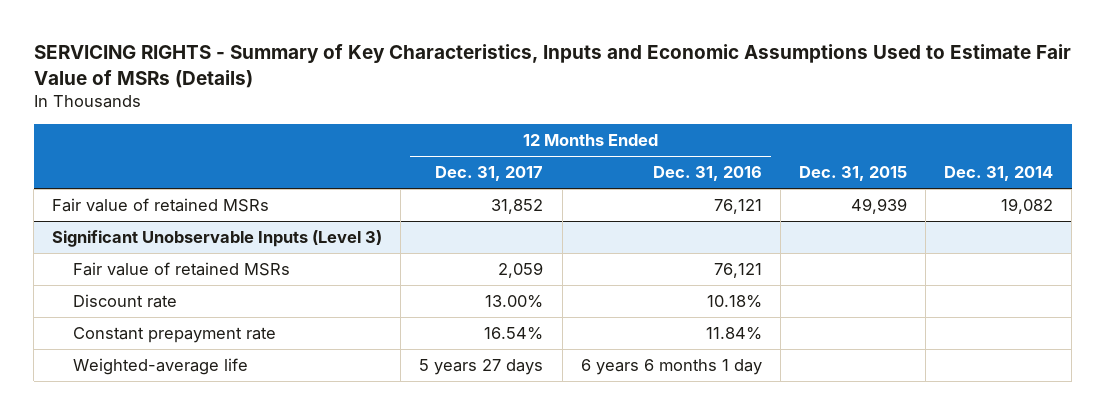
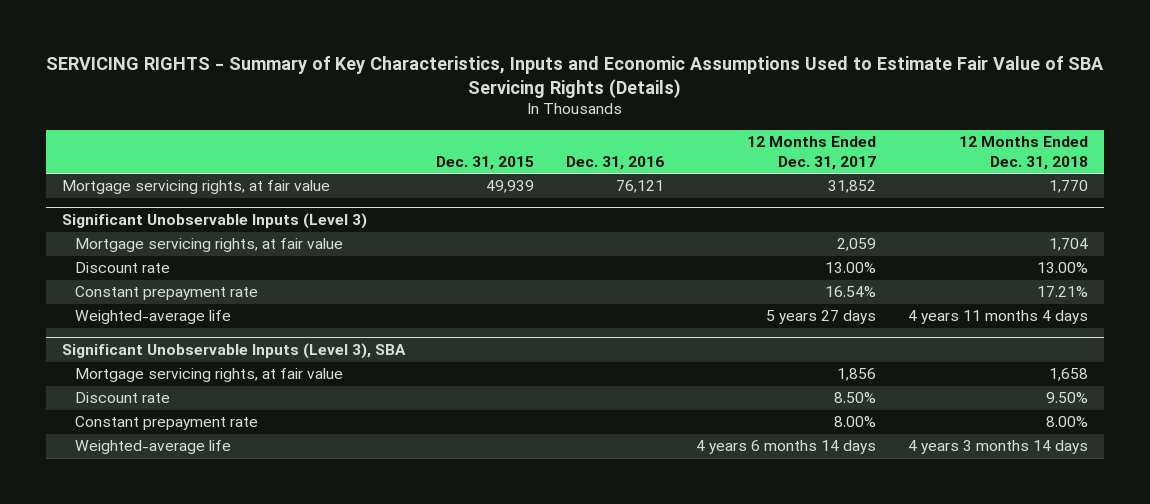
- SERVICING RIGHTS - Summary of Key Characteristics, Inputs and Economic Assumptions Used to Estimate Fair Value of MSRs (Details)
+ SERVICING RIGHTS - Summary of Key Characteristics, Inputs and Economic Assumptions Used to Estimate Fair Value of SBA Servicing Rights (Details)
- | 12 Months Ended Dec. 31, 2017 | 12 Months Ended Dec. 31, 2016 | Dec. 31, 2015 | Dec. 31, 2014
+ | Dec. 31, 2015 | Dec. 31, 2016 | 12 Months Ended Dec. 31, 2017 | 12 Months Ended Dec. 31, 2018
- Fair value of retained MSRs | 31,852 | 76,121 | 49,939 | 19,082
+ Mortgage servicing rights, at fair value | 49,939 | 76,121 | 31,852 | 1,770
@ Significant Unobservable Inputs (Level 3)
- Fair value of retained MSRs | 2,059 | 76,121 | |
+ Mortgage servicing rights, at fair value | | | 2,059 | 1,704
+ Significant Unobservable Inputs (Level 3), SBA
+ Mortgage servicing rights, at fair value | | | 1,856 | 1,658
+ Discount rate | | | 8.50% | 9.50%
+ Constant prepayment rate | | | 8.00% | 8.00%
+ Weighted-average life | | | 4 years 6 months 14 days | 4 years 3 months 14 days

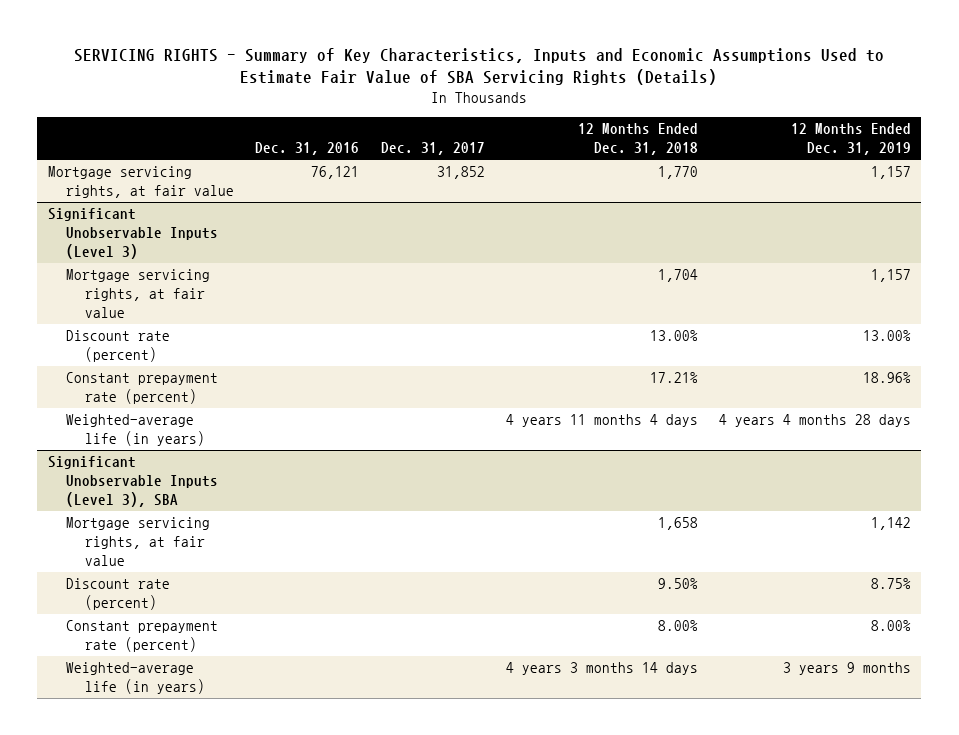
- | Dec. 31, 2015 | Dec. 31, 2016 | 12 Months Ended Dec. 31, 2017 | 12 Months Ended Dec. 31, 2018
+ | Dec. 31, 2016 | Dec. 31, 2017 | 12 Months Ended Dec. 31, 2018 | 12 Months Ended Dec. 31, 2019
@ Significant Unobservable Inputs (Level 3)
- Discount rate | | | 13.00% | 13.00%
- Constant prepayment rate | | | 16.54% | 17.21%
- Weighted-average life | | | 5 years 27 days | 4 years 11 months 4 days
+ Discount rate (percent) | | | 13.00% | 13.00%
+ Constant prepayment rate (percent) | | | 17.21% | 18.96%
+ Weighted-average life (in years) | | | 4 years 11 months 4 days | 4 years 4 months 28 days
@ Significant Unobservable Inputs (Level 3), SBA
- Discount rate | | | 8.50% | 9.50%
- Constant prepayment rate | | | 8.00% | 8.00%
- Weighted-average life | | | 4 years 6 months 14 days | 4 years 3 months 14 days
+ Discount rate (percent) | | | 9.50% | 8.75%
+ Constant prepayment rate (percent) | | | 8.00% | 8.00%
+ Weighted-average life (in years) | | | 4 years 3 months 14 days | 3 years 9 months

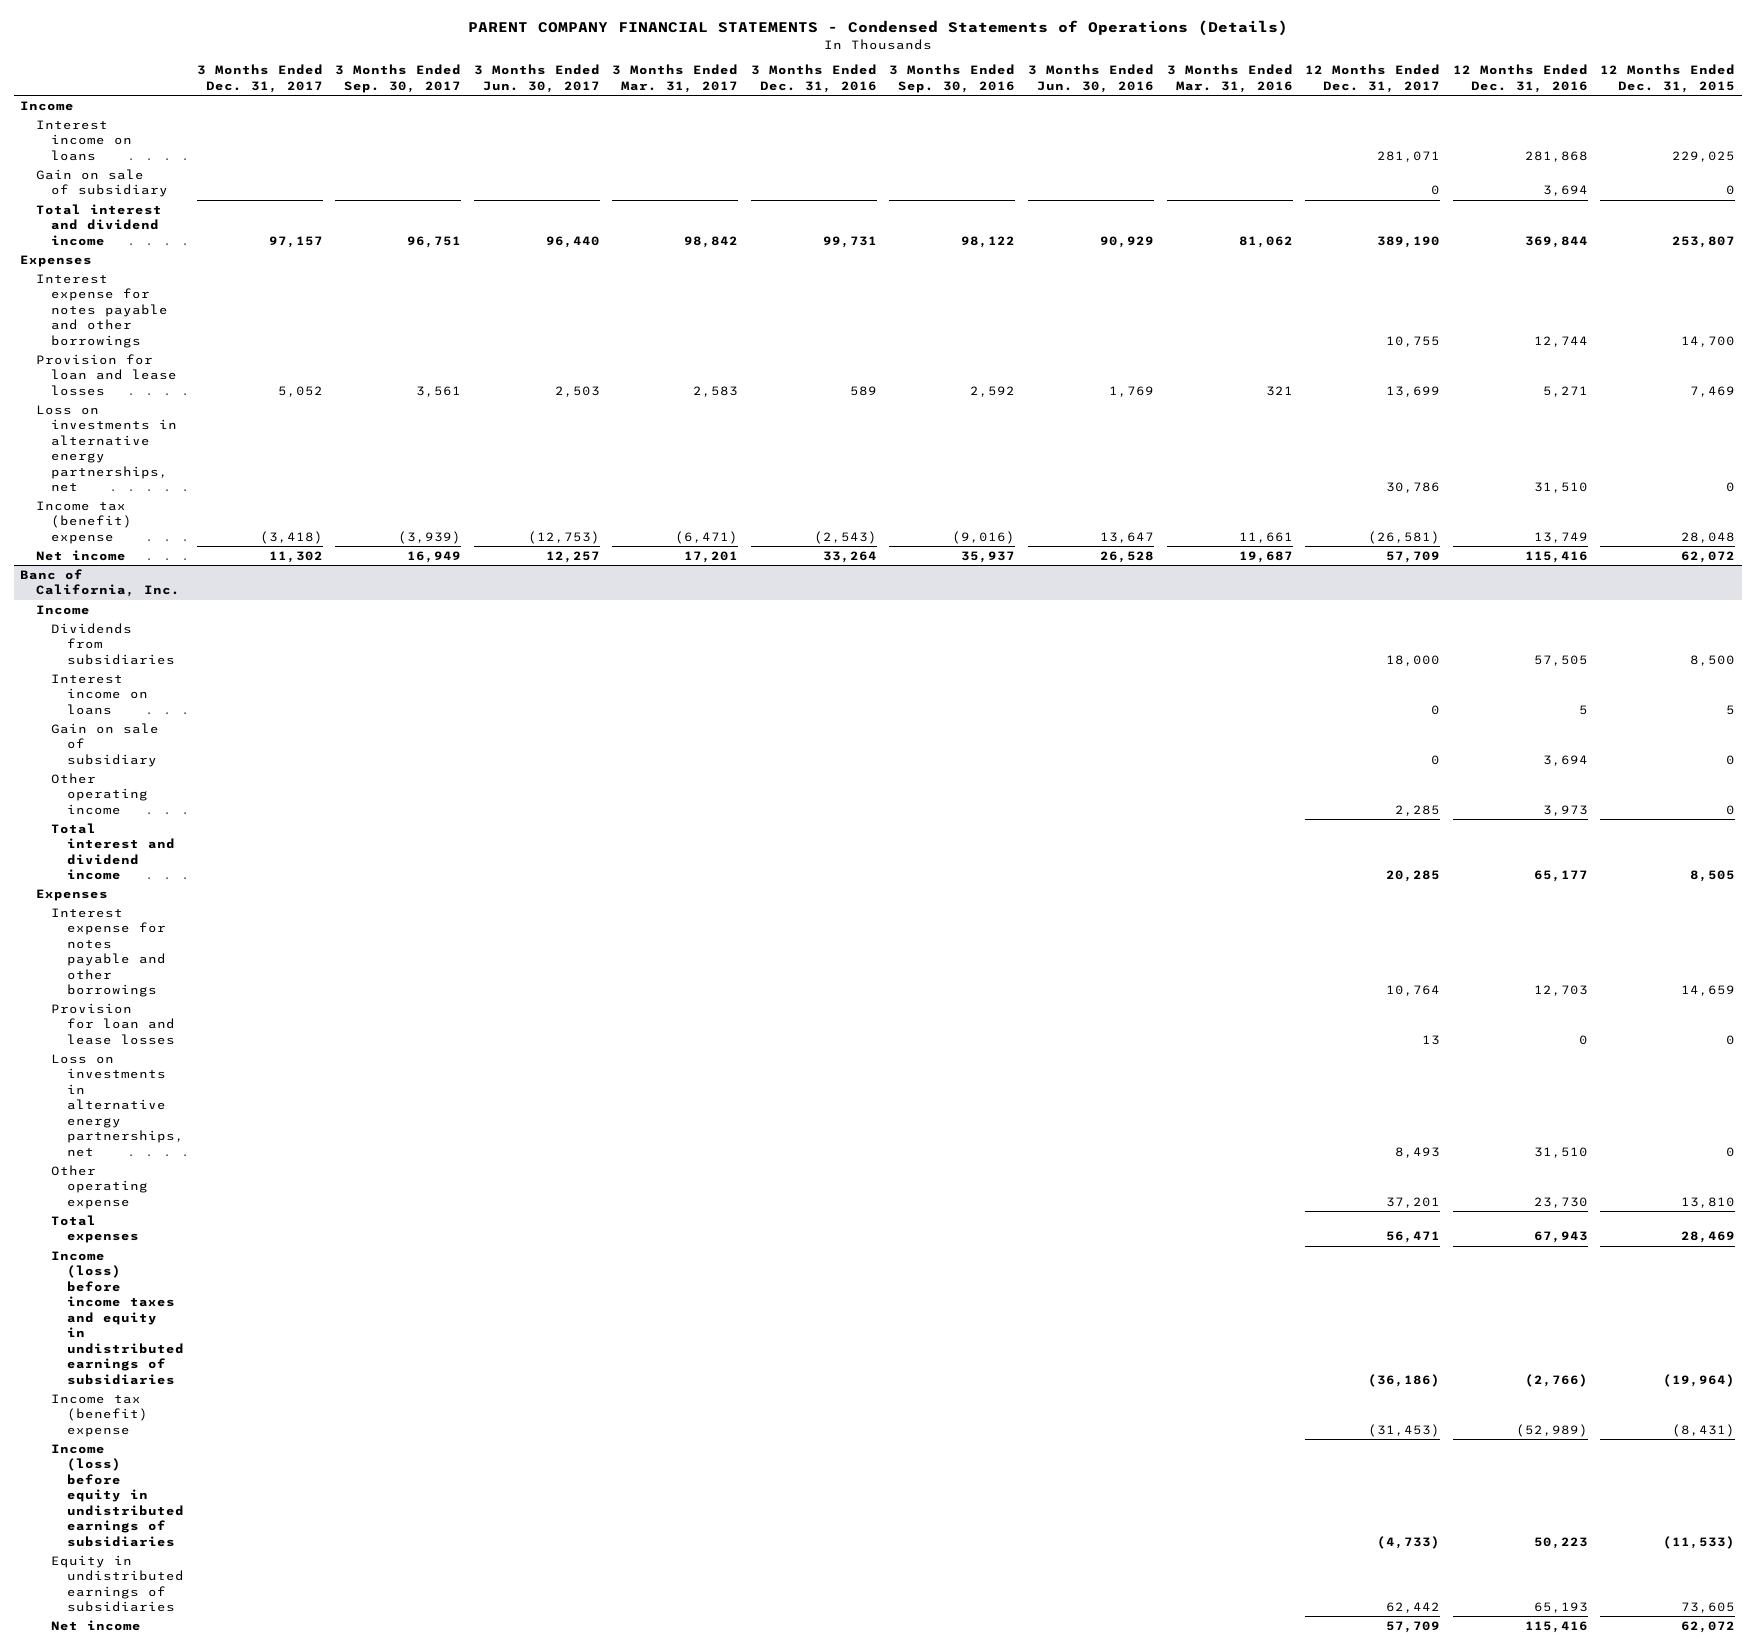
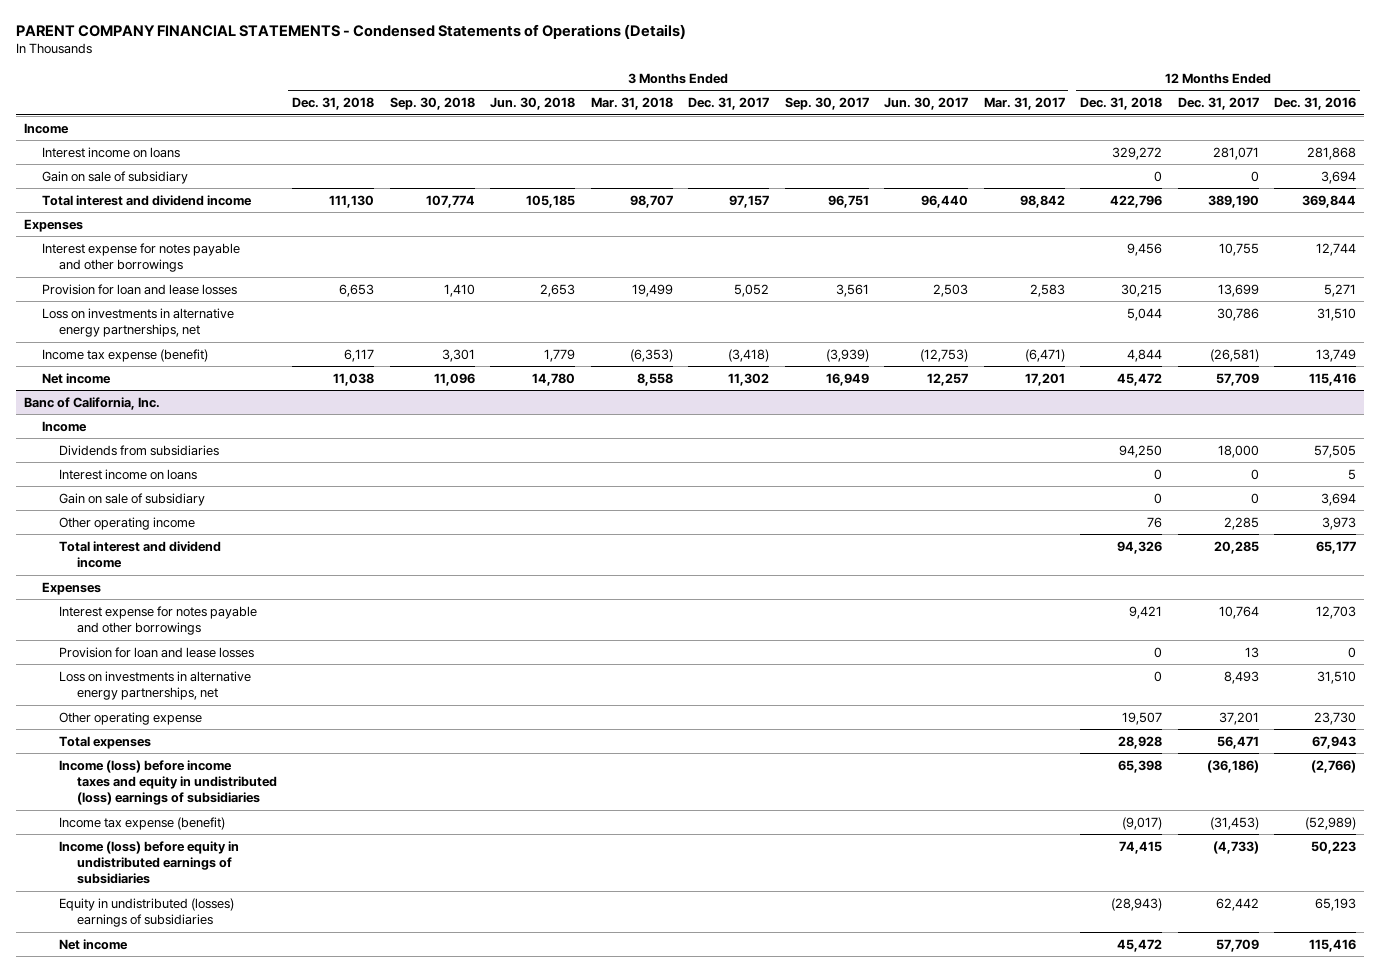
- | 3 Months Ended Dec. 31, 2017 | 3 Months Ended Sep. 30, 2017 | 3 Months Ended Jun. 30, 2017 | 3 Months Ended Mar. 31, 2017 | 3 Months Ended Dec. 31, 2016 | 3 Months Ended Sep. 30, 2016 | 3 Months Ended Jun. 30, 2016 | 3 Months Ended Mar. 31, 2016 | 12 Months Ended Dec. 31, 2017 | 12 Months Ended Dec. 31, 2016 | 12 Months Ended Dec. 31, 2015
+ | 3 Months Ended Dec. 31, 2018 | 3 Months Ended Sep. 30, 2018 | 3 Months Ended Jun. 30, 2018 | 3 Months Ended Mar. 31, 2018 | 3 Months Ended Dec. 31, 2017 | 3 Months Ended Sep. 30, 2017 | 3 Months Ended Jun. 30, 2017 | 3 Months Ended Mar. 31, 2017 | 12 Months Ended Dec. 31, 2018 | 12 Months Ended Dec. 31, 2017 | 12 Months Ended Dec. 31, 2016
- Income tax (benefit) expense | (3,418) | (3,939) | (12,753) | (6,471) | (2,543) | (9,016) | 13,647 | 11,661 | (26,581) | 13,749 | 28,048
+ Income tax expense (benefit) | 6,117 | 3,301 | 1,779 | (6,353) | (3,418) | (3,939) | (12,753) | (6,471) | 4,844 | (26,581) | 13,749
@ Banc of California, Inc.
- Income (loss) before income taxes and equity in undistributed earnings of subsidiaries | | | | | | | | | (36,186) | (2,766) | (19,964)
- Income tax (benefit) expense | | | | | | | | | (31,453) | (52,989) | (8,431)
+ Income (loss) before income taxes and equity in undistributed (loss) earnings of subsidiaries | | | | | | | | | 65,398 | (36,186) | (2,766)
+ Income tax expense (benefit) | | | | | | | | | (9,017) | (31,453) | (52,989)
- Equity in undistributed earnings of subsidiaries | | | | | | | | | 62,442 | 65,193 | 73,605
+ Equity in undistributed (losses) earnings of subsidiaries | | | | | | | | | (28,943) | 62,442 | 65,193

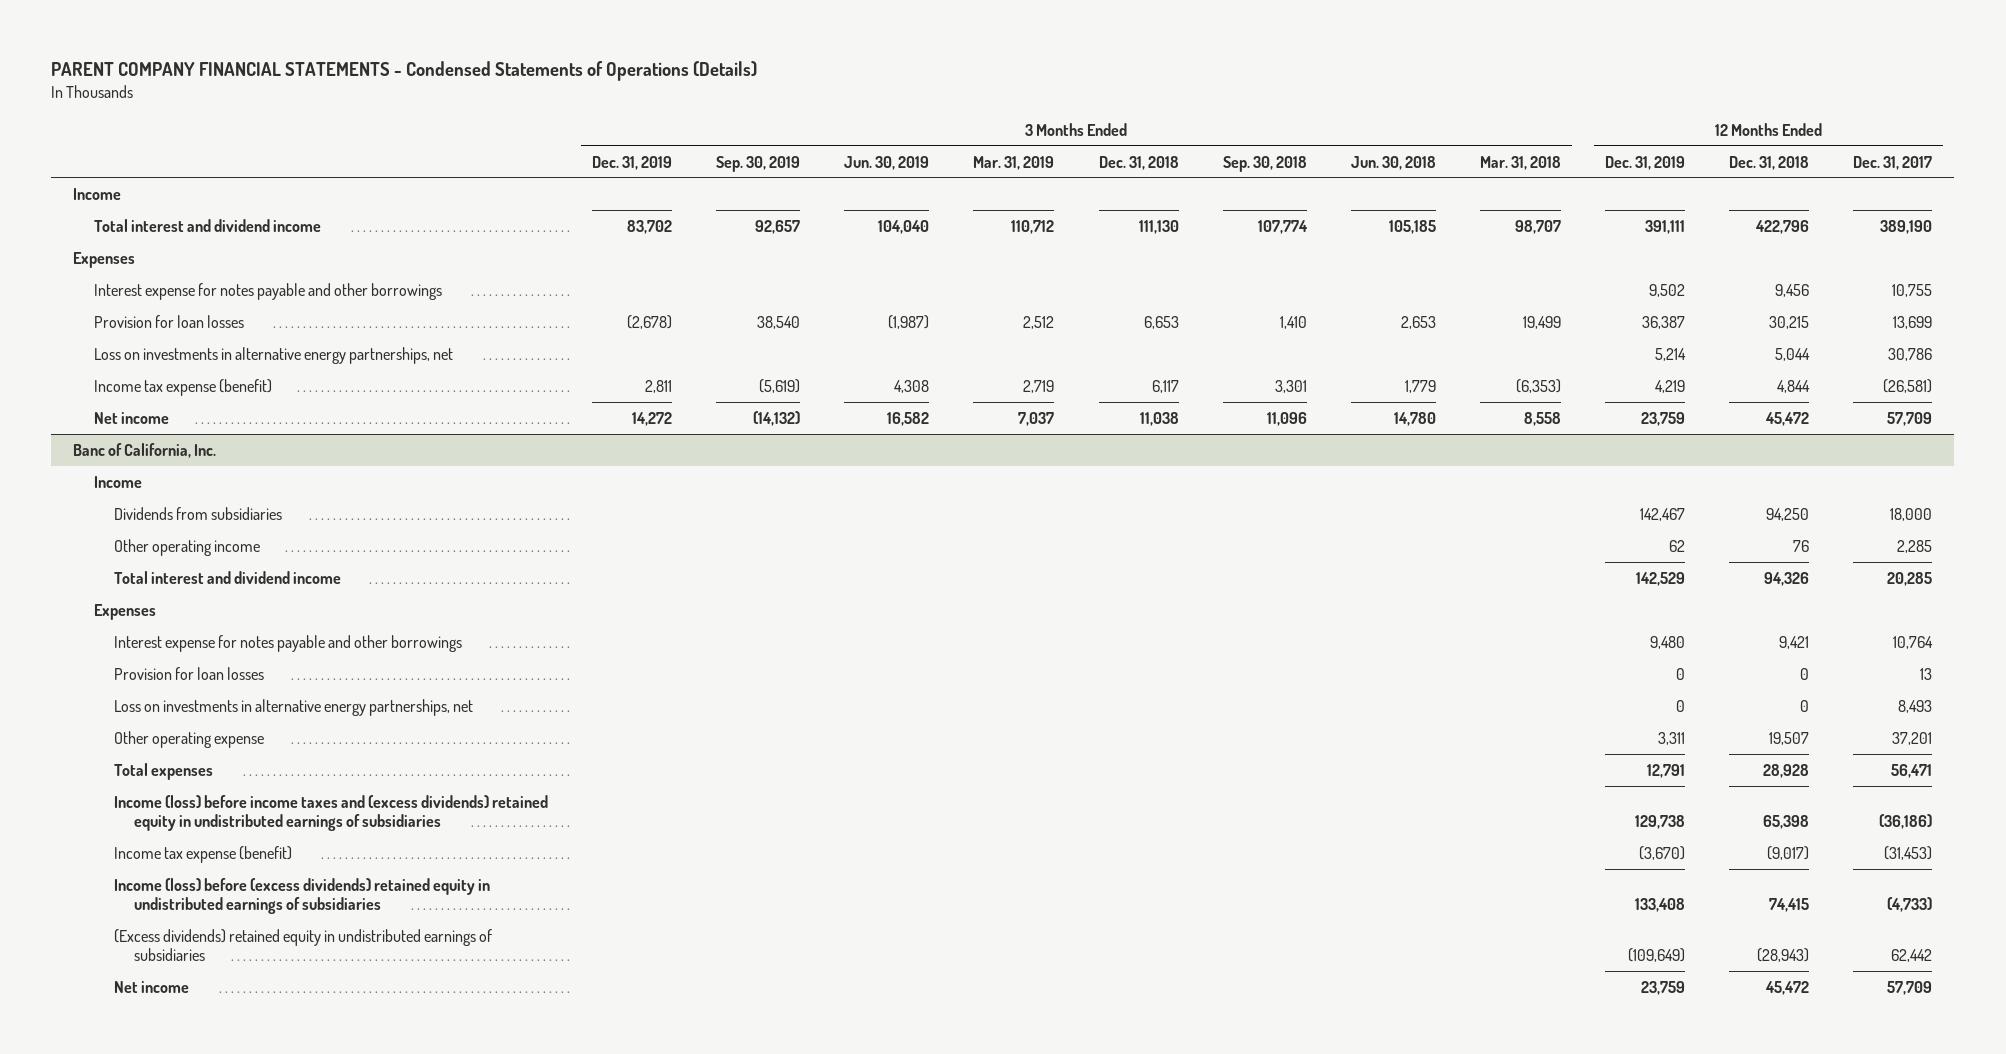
- | 3 Months Ended Dec. 31, 2018 | 3 Months Ended Sep. 30, 2018 | 3 Months Ended Jun. 30, 2018 | 3 Months Ended Mar. 31, 2018 | 3 Months Ended Dec. 31, 2017 | 3 Months Ended Sep. 30, 2017 | 3 Months Ended Jun. 30, 2017 | 3 Months Ended Mar. 31, 2017 | 12 Months Ended Dec. 31, 2018 | 12 Months Ended Dec. 31, 2017 | 12 Months Ended Dec. 31, 2016
+ | 3 Months Ended Dec. 31, 2019 | 3 Months Ended Sep. 30, 2019 | 3 Months Ended Jun. 30, 2019 | 3 Months Ended Mar. 31, 2019 | 3 Months Ended Dec. 31, 2018 | 3 Months Ended Sep. 30, 2018 | 3 Months Ended Jun. 30, 2018 | 3 Months Ended Mar. 31, 2018 | 12 Months Ended Dec. 31, 2019 | 12 Months Ended Dec. 31, 2018 | 12 Months Ended Dec. 31, 2017
- Interest income on loans | | | | | | | | | 329,272 | 281,071 | 281,868
- Gain on sale of subsidiary | | | | | | | | | 0 | 0 | 3,694
- Provision for loan and lease losses | 6,653 | 1,410 | 2,653 | 19,499 | 5,052 | 3,561 | 2,503 | 2,583 | 30,215 | 13,699 | 5,271
+ Provision for loan losses | (2,678) | 38,540 | (1,987) | 2,512 | 6,653 | 1,410 | 2,653 | 19,499 | 36,387 | 30,215 | 13,699
@ Banc of California, Inc.
- Interest income on loans | | | | | | | | | 0 | 0 | 5
- Gain on sale of subsidiary | | | | | | | | | 0 | 0 | 3,694
- Provision for loan and lease losses | | | | | | | | | 0 | 13 | 0
+ Provision for loan losses | | | | | | | | | 0 | 0 | 13
- Income (loss) before income taxes and equity in undistributed (loss) earnings of subsidiaries | | | | | | | | | 65,398 | (36,186) | (2,766)
+ Income (loss) before income taxes and (excess dividends) retained equity in undistributed earnings of subsidiaries | | | | | | | | | 129,738 | 65,398 | (36,186)
- Income (loss) before equity in undistributed earnings of subsidiaries | | | | | | | | | 74,415 | (4,733) | 50,223
- Equity in undistributed (losses) earnings of subsidiaries | | | | | | | | | (28,943) | 62,442 | 65,193
+ Income (loss) before (excess dividends) retained equity in undistributed earnings of subsidiaries | | | | | | | | | 133,408 | 74,415 | (4,733)
+ (Excess dividends) retained equity in undistributed earnings of subsidiaries | | | | | | | | | (109,649) | (28,943) | 62,442

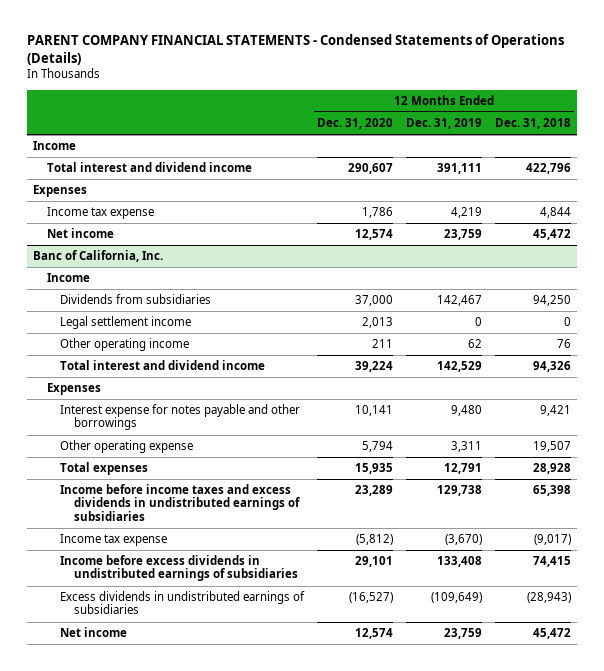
- | 3 Months Ended Dec. 31, 2019 | 3 Months Ended Sep. 30, 2019 | 3 Months Ended Jun. 30, 2019 | 3 Months Ended Mar. 31, 2019 | 3 Months Ended Dec. 31, 2018 | 3 Months Ended Sep. 30, 2018 | 3 Months Ended Jun. 30, 2018 | 3 Months Ended Mar. 31, 2018 | 12 Months Ended Dec. 31, 2019 | 12 Months Ended Dec. 31, 2018 | 12 Months Ended Dec. 31, 2017
+ | 12 Months Ended Dec. 31, 2020 | 12 Months Ended Dec. 31, 2019 | 12 Months Ended Dec. 31, 2018
- Interest expense for notes payable and other borrowings | | | | | | | | | 9,502 | 9,456 | 10,755
- Provision for loan losses | (2,678) | 38,540 | (1,987) | 2,512 | 6,653 | 1,410 | 2,653 | 19,499 | 36,387 | 30,215 | 13,699
- Loss on investments in alternative energy partnerships, net | | | | | | | | | 5,214 | 5,044 | 30,786
- Income tax expense (benefit) | 2,811 | (5,619) | 4,308 | 2,719 | 6,117 | 3,301 | 1,779 | (6,353) | 4,219 | 4,844 | (26,581)
+ Income tax expense | 1,786 | 4,219 | 4,844
@ Banc of California, Inc.
+ Legal settlement income | 2,013 | 0 | 0
- Provision for loan losses | | | | | | | | | 0 | 0 | 13
- Loss on investments in alternative energy partnerships, net | | | | | | | | | 0 | 0 | 8,493
- Income (loss) before income taxes and (excess dividends) retained equity in undistributed earnings of subsidiaries | | | | | | | | | 129,738 | 65,398 | (36,186)
- Income tax expense (benefit) | | | | | | | | | (3,670) | (9,017) | (31,453)
- Income (loss) before (excess dividends) retained equity in undistributed earnings of subsidiaries | | | | | | | | | 133,408 | 74,415 | (4,733)
- (Excess dividends) retained equity in undistributed earnings of subsidiaries | | | | | | | | | (109,649) | (28,943) | 62,442
+ Income before income taxes and excess dividends in undistributed earnings of subsidiaries | 23,289 | 129,738 | 65,398
+ Income tax expense | (5,812) | (3,670) | (9,017)
+ Income before excess dividends in undistributed earnings of subsidiaries | 29,101 | 133,408 | 74,415
+ Excess dividends in undistributed earnings of subsidiaries | (16,527) | (109,649) | (28,943)

